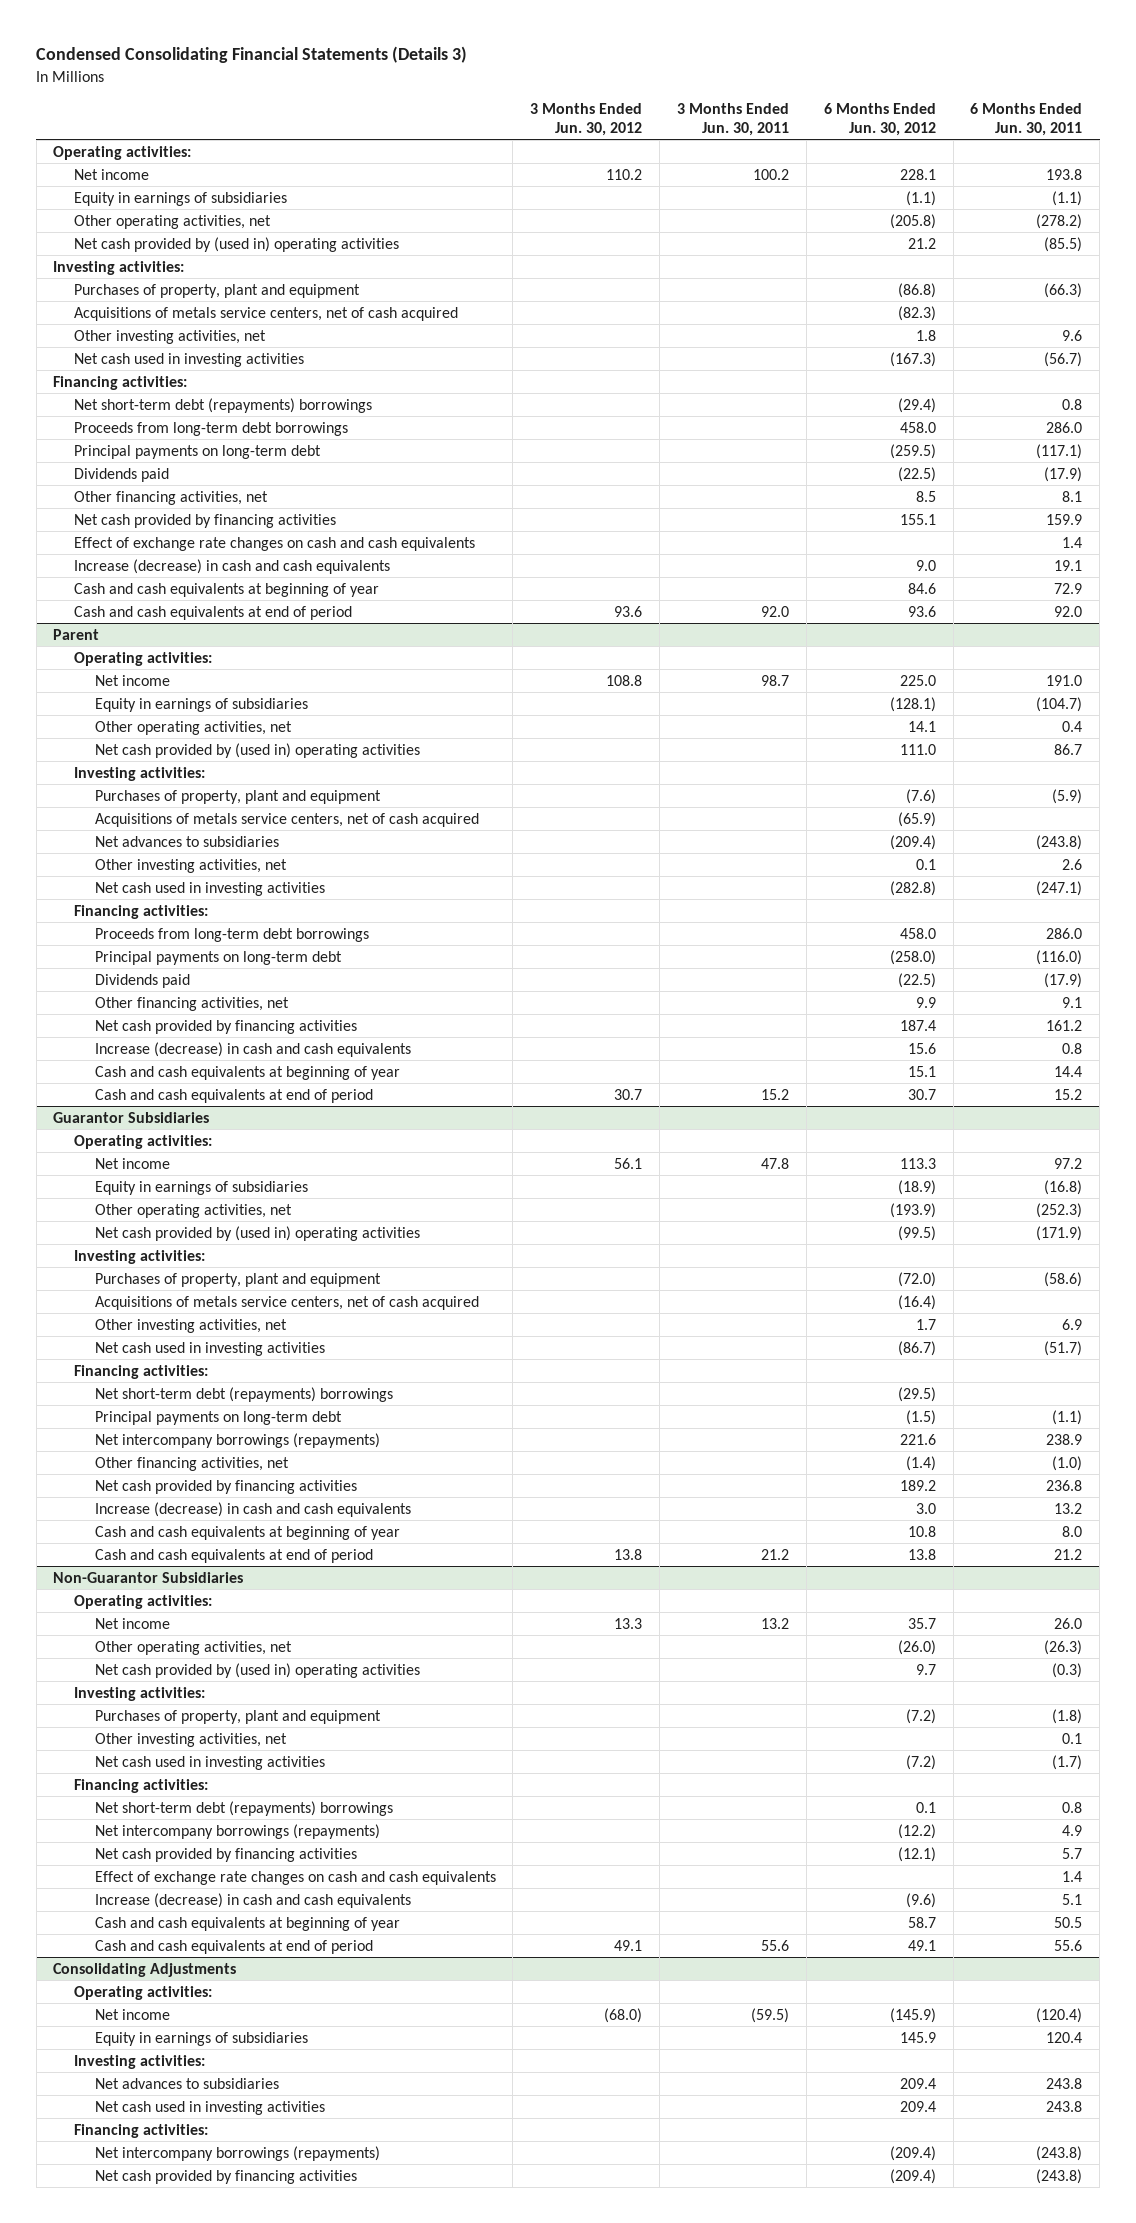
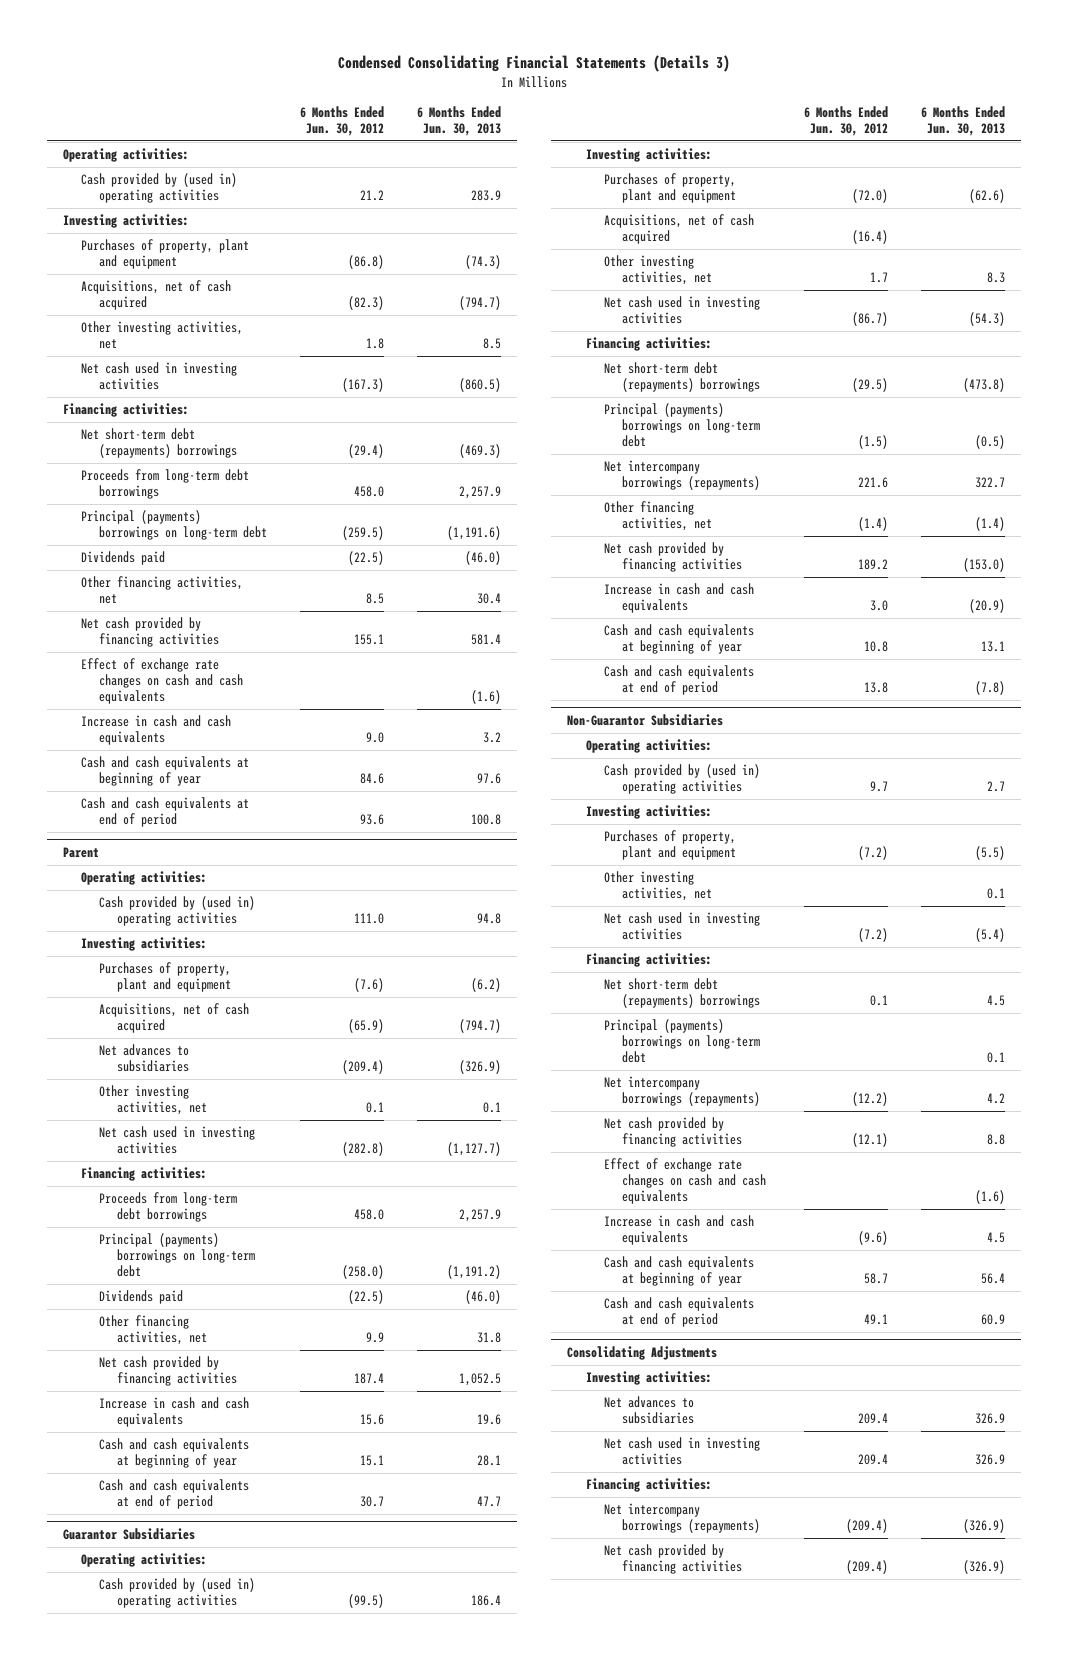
- | 3 Months Ended Jun. 30, 2012 | 3 Months Ended Jun. 30, 2011 | 6 Months Ended Jun. 30, 2012 | 6 Months Ended Jun. 30, 2011
+ | 6 Months Ended Jun. 30, 2012 | 6 Months Ended Jun. 30, 2013
- Net income | 110.2 | 100.2 | 228.1 | 193.8
- Equity in earnings of subsidiaries | | | (1.1) | (1.1)
- Other operating activities, net | | | (205.8) | (278.2)
- Net cash provided by (used in) operating activities | | | 21.2 | (85.5)
+ Cash provided by (used in) operating activities | 21.2 | 283.9
- Acquisitions of metals service centers, net of cash acquired | | | (82.3) |
+ Acquisitions, net of cash acquired | (82.3) | (794.7)
- Principal payments on long-term debt | | | (259.5) | (117.1)
+ Principal (payments) borrowings on long-term debt | (259.5) | (1,191.6)
- Increase (decrease) in cash and cash equivalents | | | 9.0 | 19.1
+ Increase in cash and cash equivalents | 9.0 | 3.2
@ Parent
- Net income | 108.8 | 98.7 | 225.0 | 191.0
- Equity in earnings of subsidiaries | | | (128.1) | (104.7)
- Other operating activities, net | | | 14.1 | 0.4
- Net cash provided by (used in) operating activities | | | 111.0 | 86.7
+ Cash provided by (used in) operating activities | 111.0 | 94.8
- Acquisitions of metals service centers, net of cash acquired | | | (65.9) |
+ Acquisitions, net of cash acquired | (65.9) | (794.7)
- Principal payments on long-term debt | | | (258.0) | (116.0)
+ Principal (payments) borrowings on long-term debt | (258.0) | (1,191.2)
- Increase (decrease) in cash and cash equivalents | | | 15.6 | 0.8
+ Increase in cash and cash equivalents | 15.6 | 19.6
@ Guarantor Subsidiaries
- Net income | 56.1 | 47.8 | 113.3 | 97.2
- Equity in earnings of subsidiaries | | | (18.9) | (16.8)
- Other operating activities, net | | | (193.9) | (252.3)
- Net cash provided by (used in) operating activities | | | (99.5) | (171.9)
+ Cash provided by (used in) operating activities | (99.5) | 186.4
- Acquisitions of metals service centers, net of cash acquired | | | (16.4) |
+ Acquisitions, net of cash acquired | (16.4) |
- Principal payments on long-term debt | | | (1.5) | (1.1)
+ Principal (payments) borrowings on long-term debt | (1.5) | (0.5)
- Increase (decrease) in cash and cash equivalents | | | 3.0 | 13.2
+ Increase in cash and cash equivalents | 3.0 | (20.9)
@ Non-Guarantor Subsidiaries
- Net income | 13.3 | 13.2 | 35.7 | 26.0
- Other operating activities, net | | | (26.0) | (26.3)
- Net cash provided by (used in) operating activities | | | 9.7 | (0.3)
+ Cash provided by (used in) operating activities | 9.7 | 2.7
+ Principal (payments) borrowings on long-term debt | | 0.1
- Increase (decrease) in cash and cash equivalents | | | (9.6) | 5.1
+ Increase in cash and cash equivalents | (9.6) | 4.5
@ Consolidating Adjustments
- Operating activities:
- Net income | (68.0) | (59.5) | (145.9) | (120.4)
- Equity in earnings of subsidiaries | | | 145.9 | 120.4

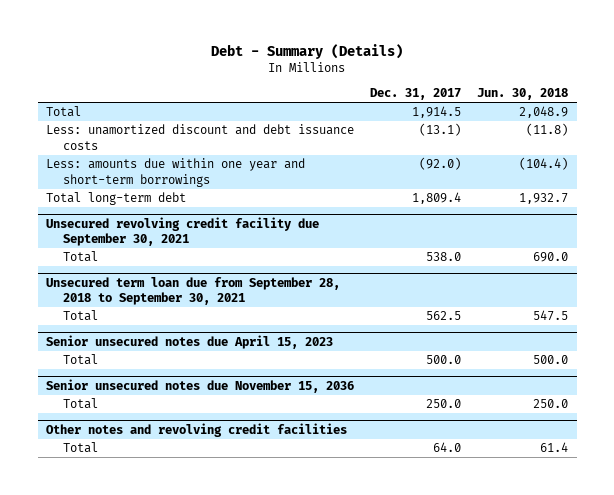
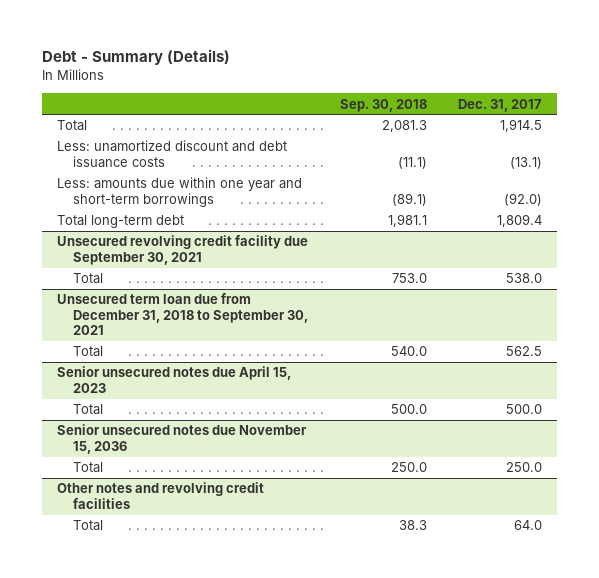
- | Dec. 31, 2017 | Jun. 30, 2018
+ | Sep. 30, 2018 | Dec. 31, 2017
- Unsecured term loan due from September 28, 2018 to September 30, 2021
+ Unsecured term loan due from December 31, 2018 to September 30, 2021

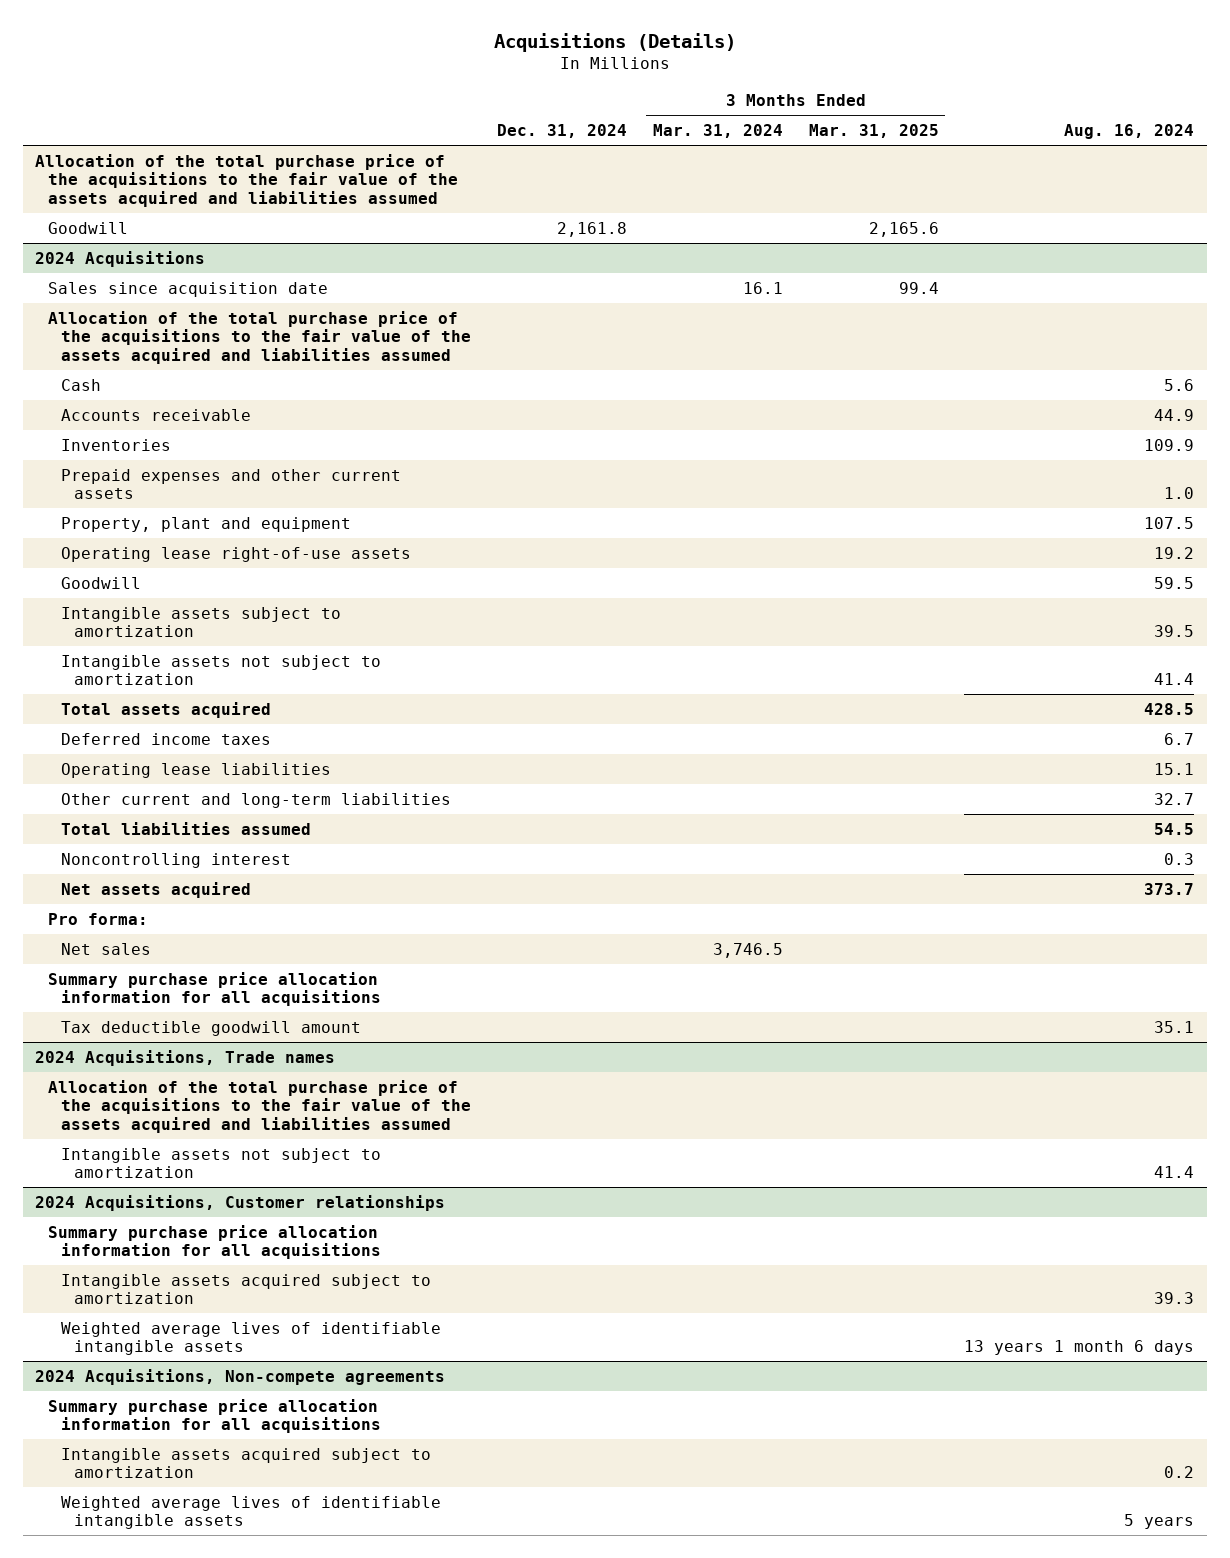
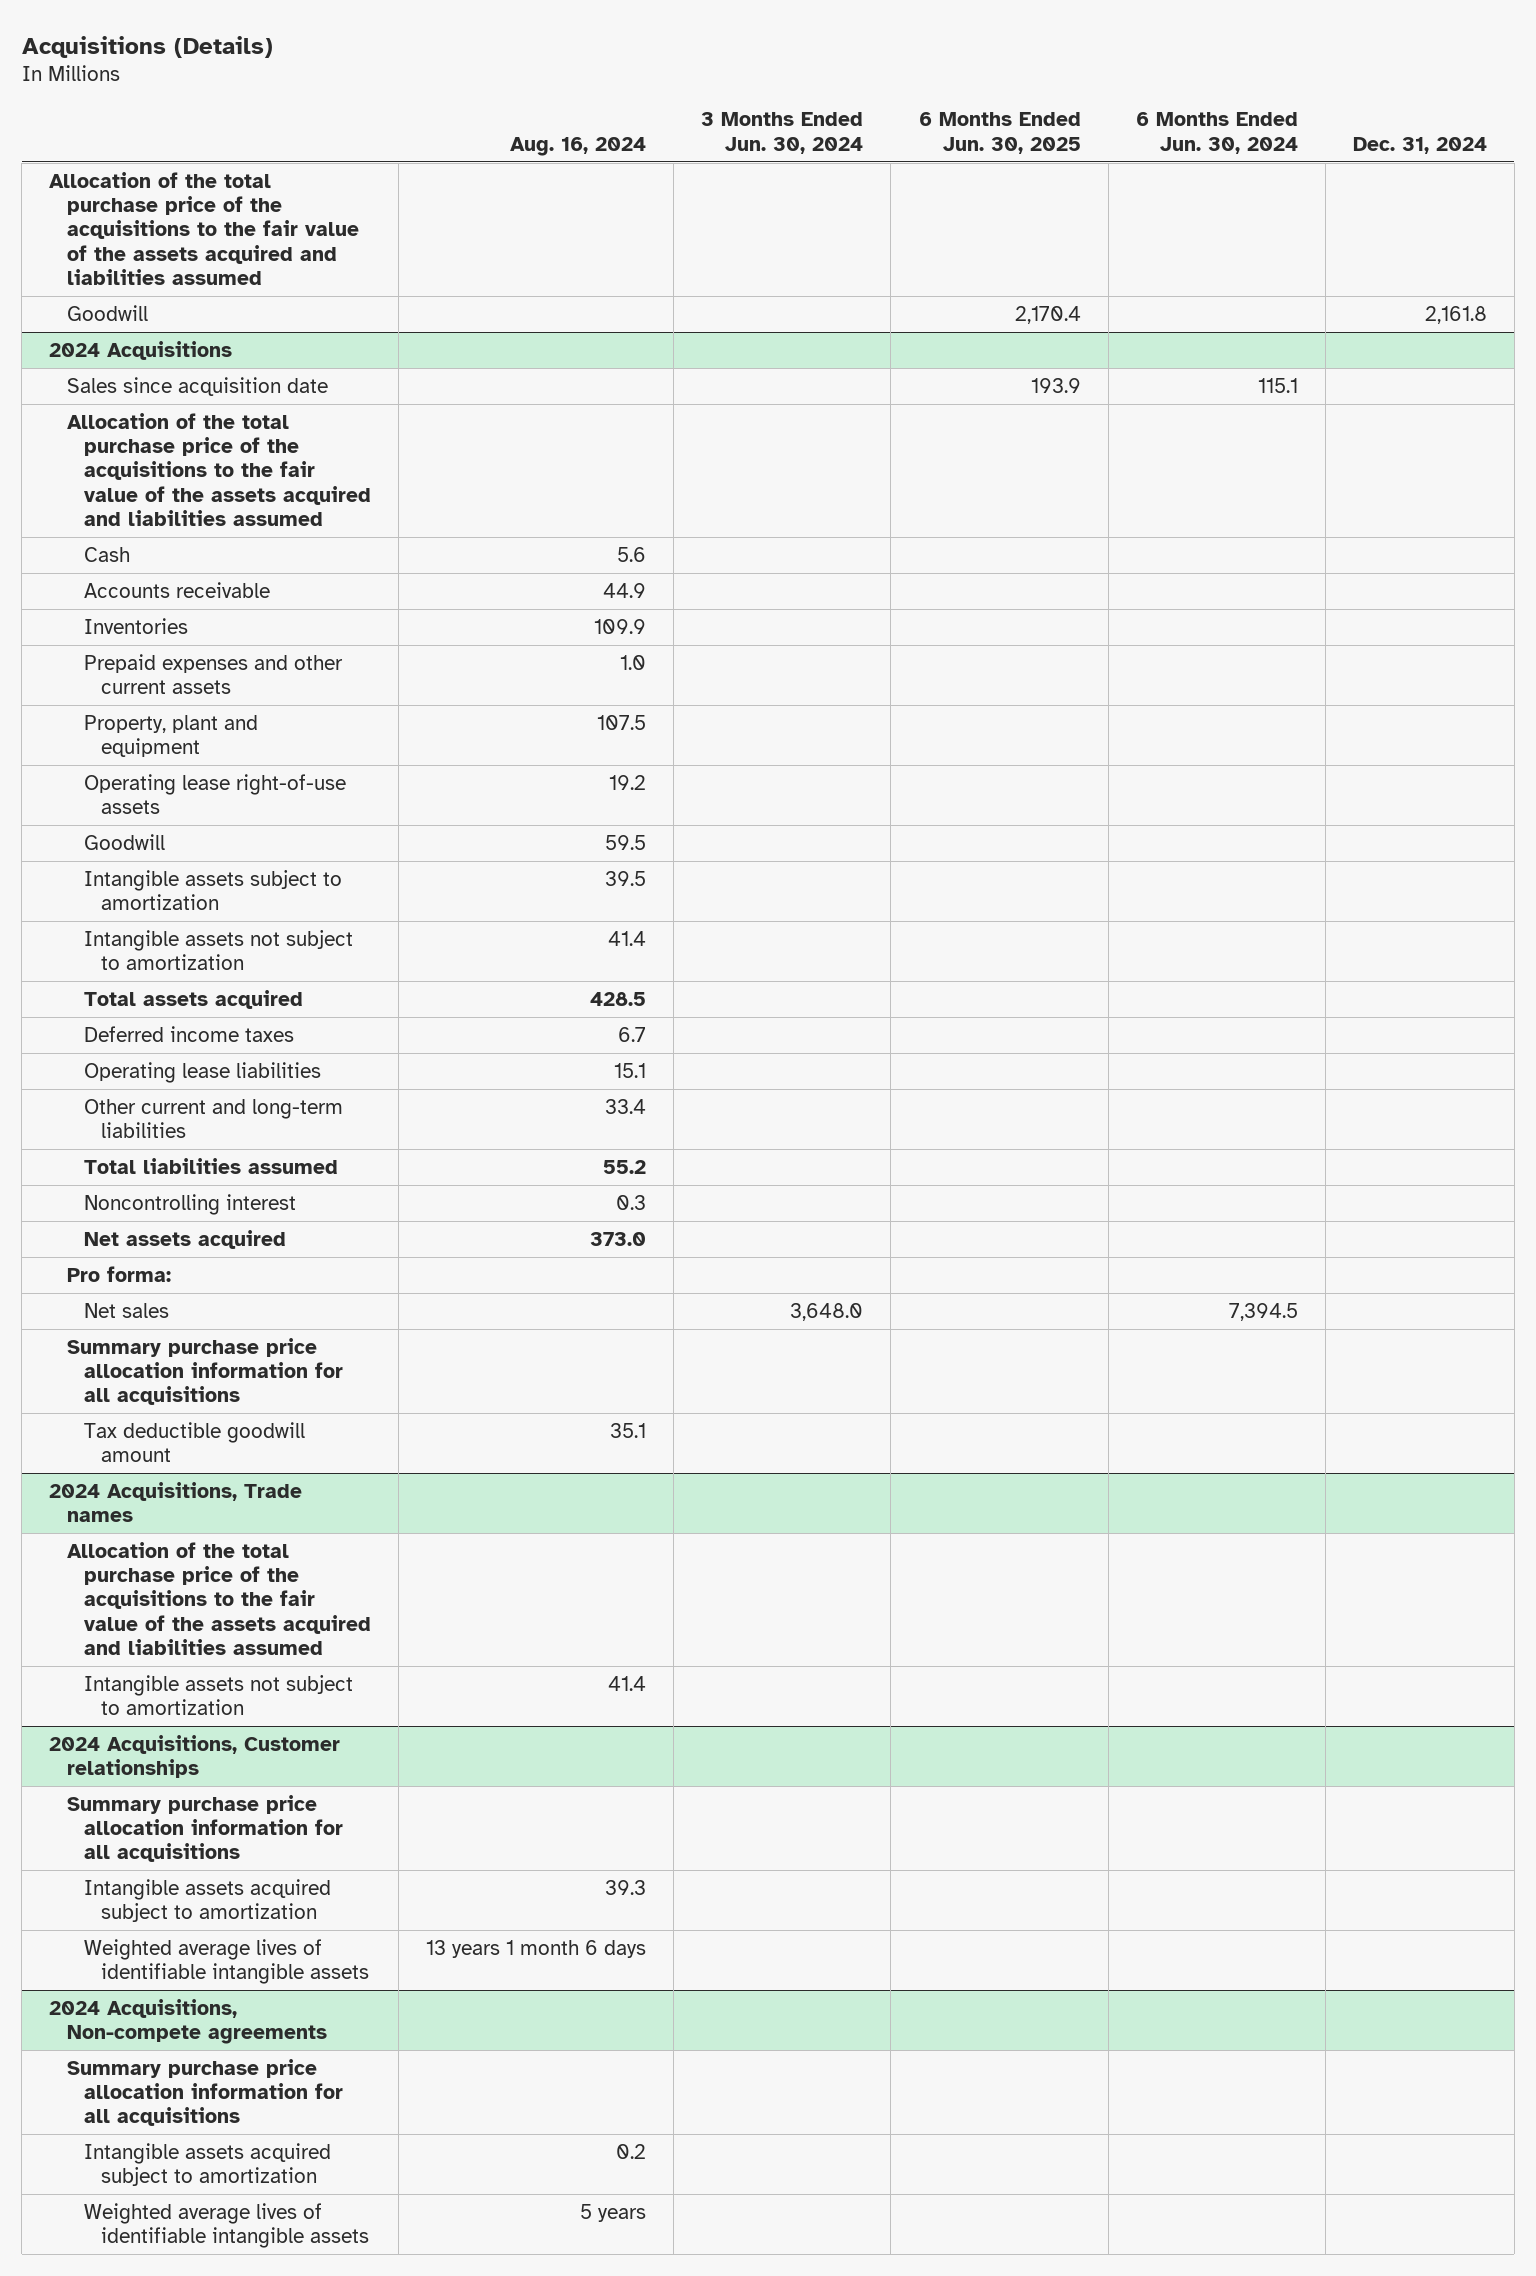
- | Dec. 31, 2024 | 3 Months Ended Mar. 31, 2024 | 3 Months Ended Mar. 31, 2025 | Aug. 16, 2024
+ | Aug. 16, 2024 | 3 Months Ended Jun. 30, 2024 | 6 Months Ended Jun. 30, 2025 | 6 Months Ended Jun. 30, 2024 | Dec. 31, 2024
@ 2024 Acquisitions
- Other current and long-term liabilities | | | | 32.7
- Total liabilities assumed | | | | 54.5
+ Other current and long-term liabilities | 33.4 | | | |
+ Total liabilities assumed | 55.2 | | | |
- Net assets acquired | | | | 373.7
+ Net assets acquired | 373.0 | | | |

